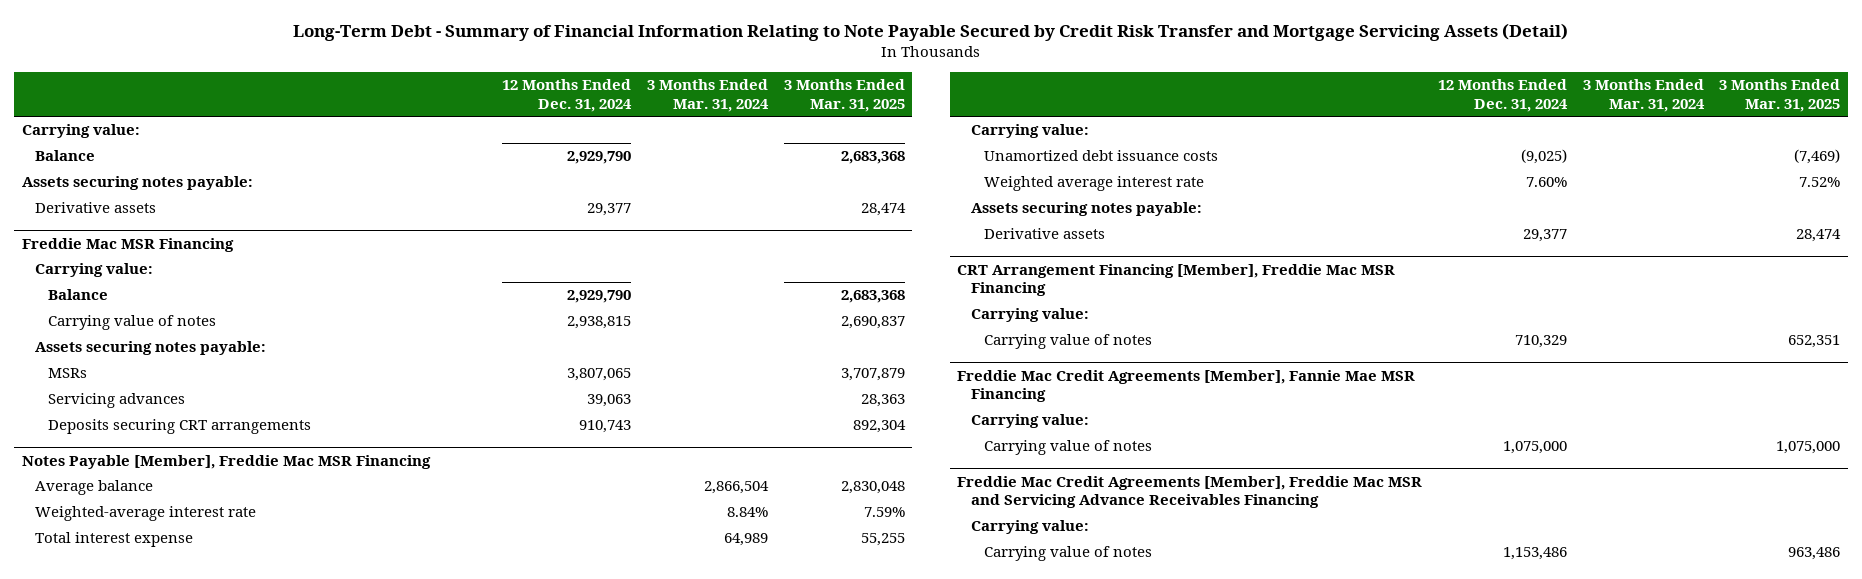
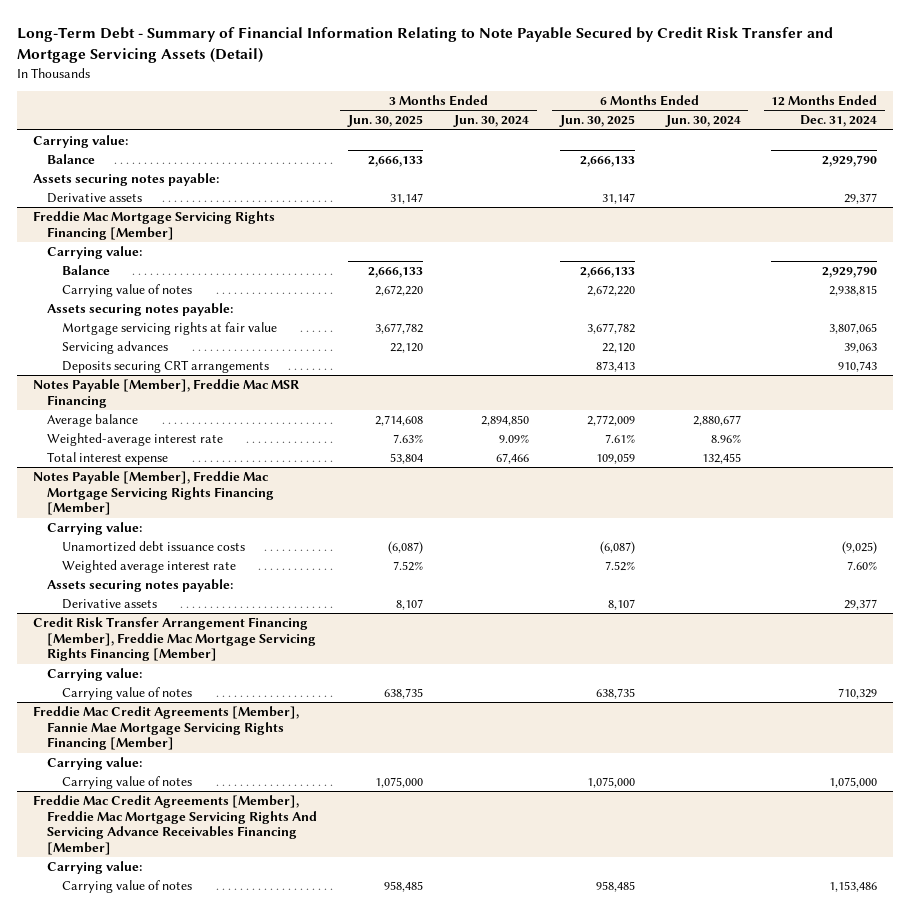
- | 12 Months Ended Dec. 31, 2024 | 3 Months Ended Mar. 31, 2024 | 3 Months Ended Mar. 31, 2025
+ | 3 Months Ended Jun. 30, 2025 | 3 Months Ended Jun. 30, 2024 | 6 Months Ended Jun. 30, 2025 | 6 Months Ended Jun. 30, 2024 | 12 Months Ended Dec. 31, 2024
- Freddie Mac MSR Financing
+ Freddie Mac Mortgage Servicing Rights Financing [Member]
- MSRs | 3,807,065 | | 3,707,879
+ Mortgage servicing rights at fair value | 3,677,782 | | 3,677,782 | | 3,807,065
+ Notes Payable [Member], Freddie Mac Mortgage Servicing Rights Financing [Member]
- CRT Arrangement Financing [Member], Freddie Mac MSR Financing
+ Credit Risk Transfer Arrangement Financing [Member], Freddie Mac Mortgage Servicing Rights Financing [Member]
- Freddie Mac Credit Agreements [Member], Fannie Mae MSR Financing
+ Freddie Mac Credit Agreements [Member], Fannie Mae Mortgage Servicing Rights Financing [Member]
- Freddie Mac Credit Agreements [Member], Freddie Mac MSR and Servicing Advance Receivables Financing
+ Freddie Mac Credit Agreements [Member], Freddie Mac Mortgage Servicing Rights And Servicing Advance Receivables Financing [Member]

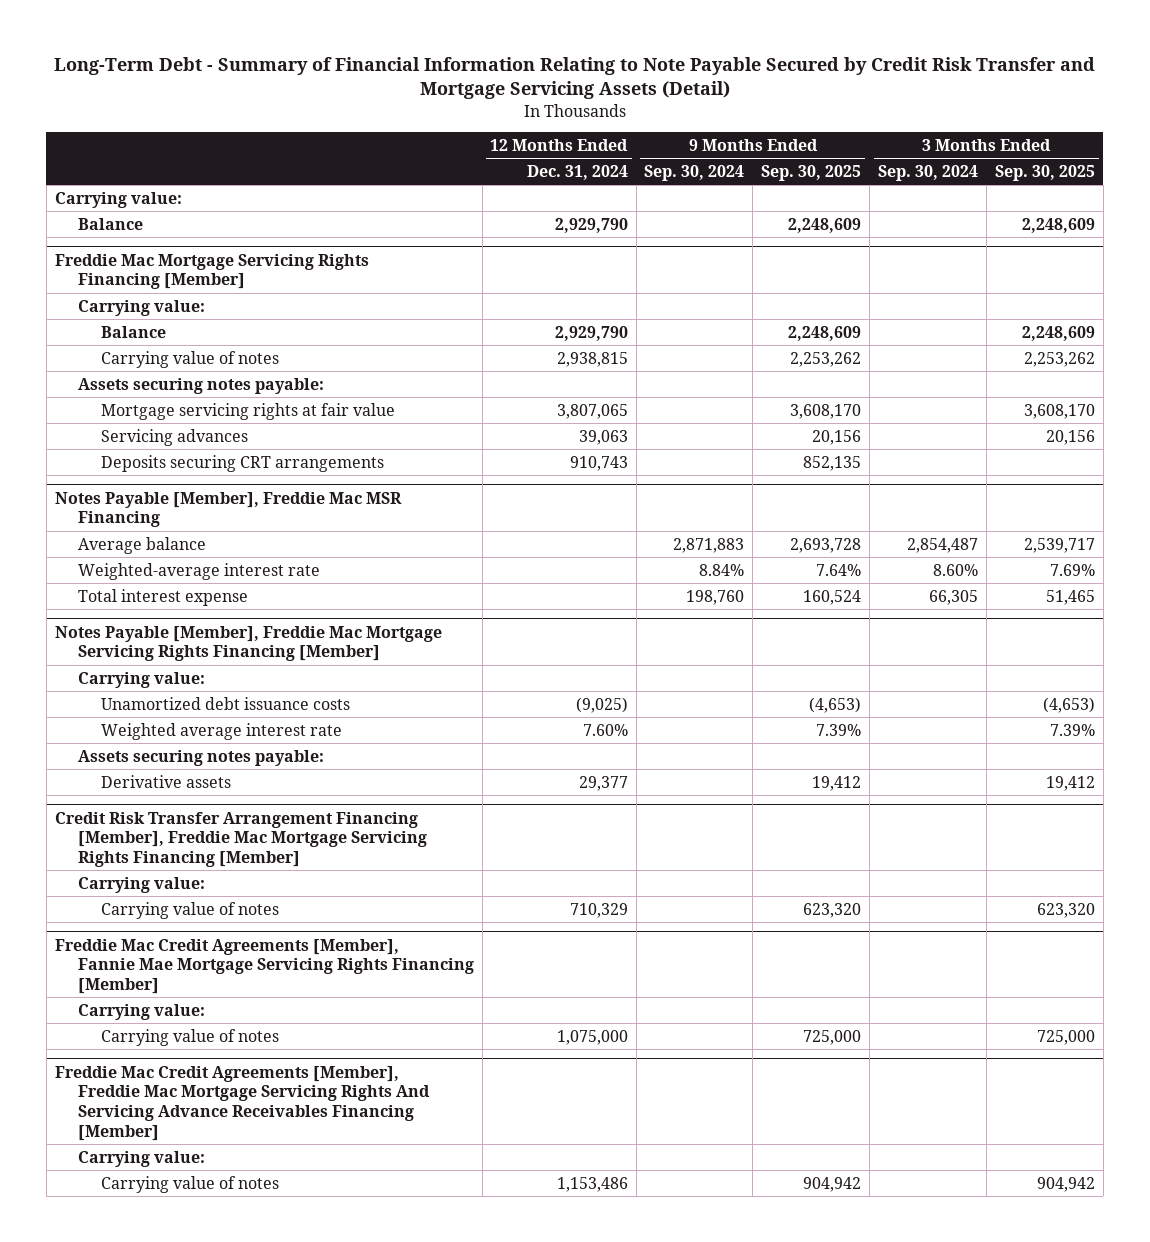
- | 3 Months Ended Jun. 30, 2025 | 3 Months Ended Jun. 30, 2024 | 6 Months Ended Jun. 30, 2025 | 6 Months Ended Jun. 30, 2024 | 12 Months Ended Dec. 31, 2024
+ | 12 Months Ended Dec. 31, 2024 | 9 Months Ended Sep. 30, 2024 | 9 Months Ended Sep. 30, 2025 | 3 Months Ended Sep. 30, 2024 | 3 Months Ended Sep. 30, 2025
- Assets securing notes payable:
- Derivative assets | 31,147 | | 31,147 | | 29,377

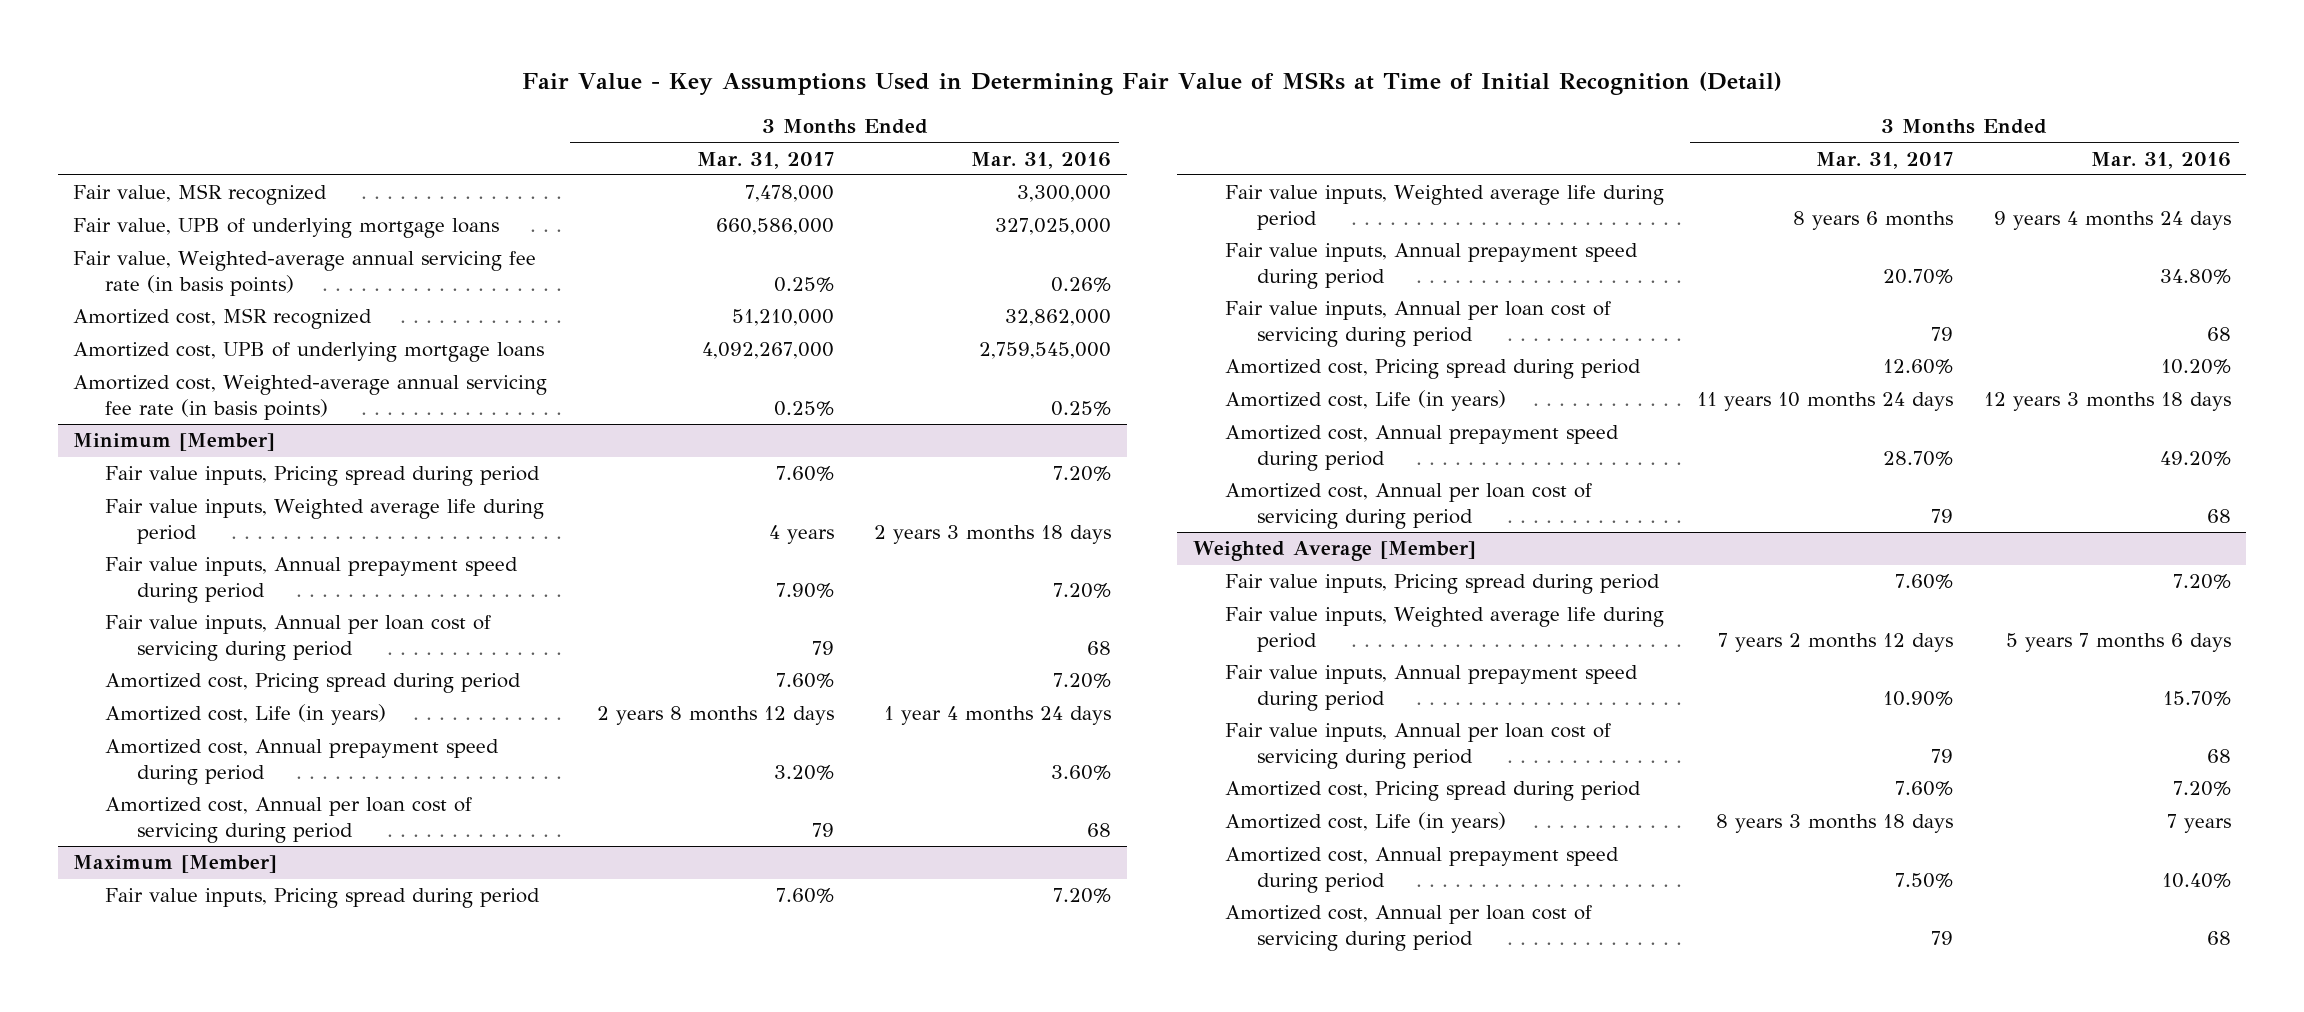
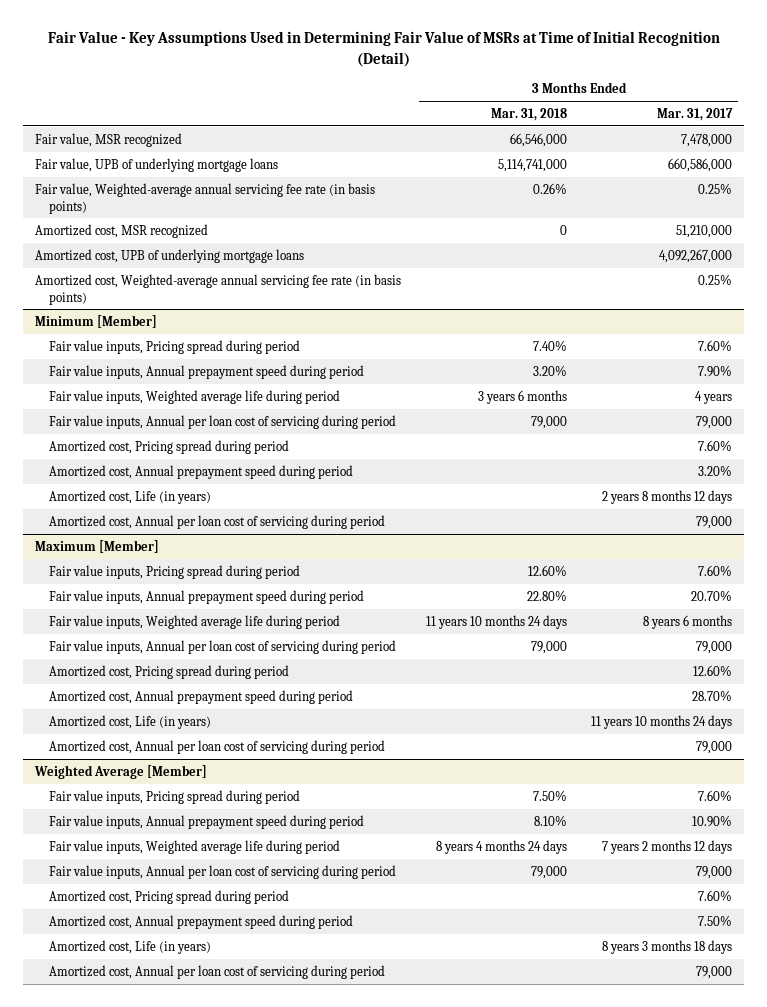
- | 3 Months Ended Mar. 31, 2017 | 3 Months Ended Mar. 31, 2016
+ | 3 Months Ended Mar. 31, 2018 | 3 Months Ended Mar. 31, 2017
@ Minimum [Member]
- Fair value inputs, Annual per loan cost of servicing during period | 79 | 68
moved down: Fair value inputs, Weighted average life during period | 3 years 6 months | 4 years
+ Fair value inputs, Annual per loan cost of servicing during period | 79,000 | 79,000
- Amortized cost, Annual per loan cost of servicing during period | 79 | 68
moved down: Amortized cost, Life (in years) | | 2 years 8 months 12 days
+ Amortized cost, Annual per loan cost of servicing during period | | 79,000
@ Maximum [Member]
- Fair value inputs, Annual per loan cost of servicing during period | 79 | 68
moved down: Fair value inputs, Weighted average life during period | 11 years 10 months 24 days | 8 years 6 months
+ Fair value inputs, Annual per loan cost of servicing during period | 79,000 | 79,000
- Amortized cost, Annual per loan cost of servicing during period | 79 | 68
moved down: Amortized cost, Life (in years) | | 11 years 10 months 24 days
+ Amortized cost, Annual per loan cost of servicing during period | | 79,000
@ Weighted Average [Member]
- Fair value inputs, Annual per loan cost of servicing during period | 79 | 68
moved down: Fair value inputs, Weighted average life during period | 8 years 4 months 24 days | 7 years 2 months 12 days
+ Fair value inputs, Annual per loan cost of servicing during period | 79,000 | 79,000
- Amortized cost, Annual per loan cost of servicing during period | 79 | 68
moved down: Amortized cost, Life (in years) | | 8 years 3 months 18 days
+ Amortized cost, Annual per loan cost of servicing during period | | 79,000

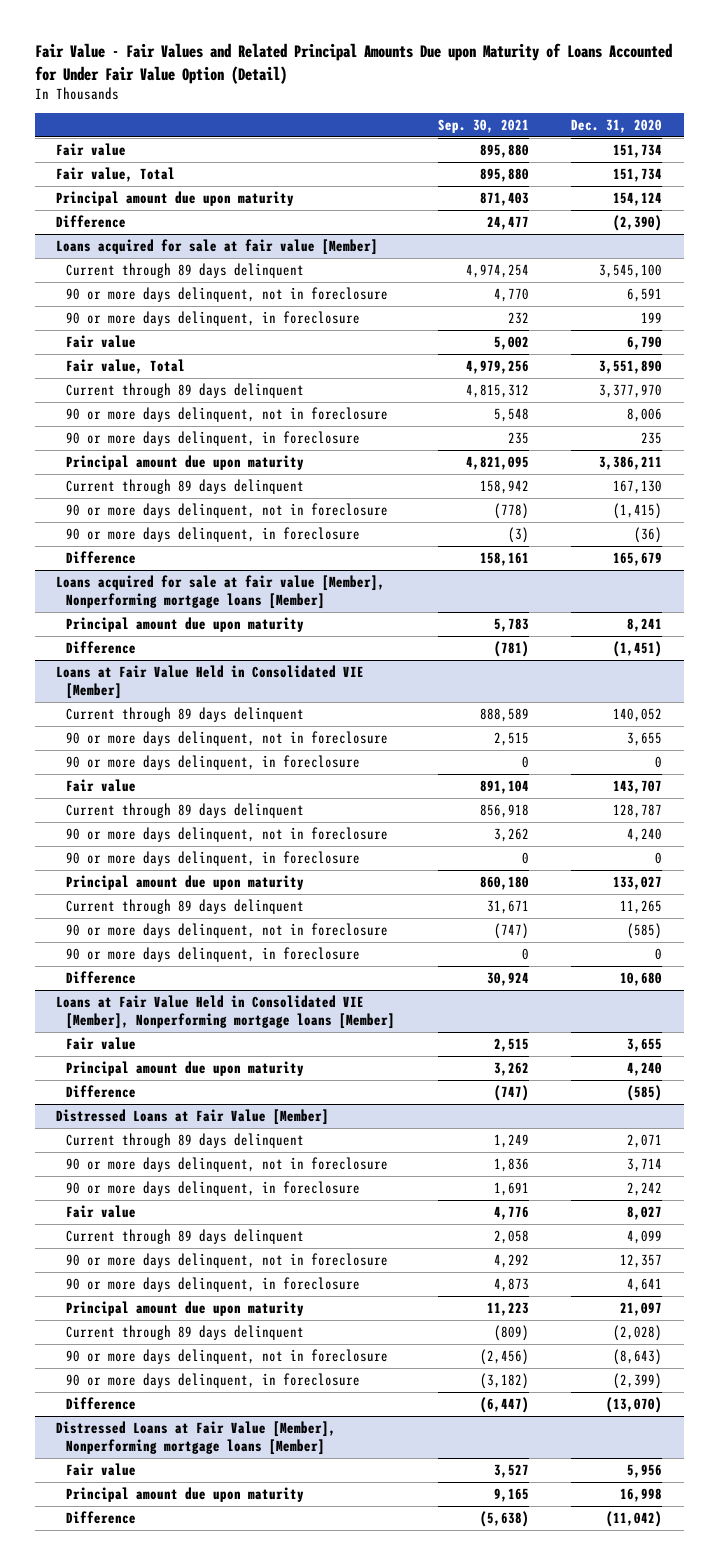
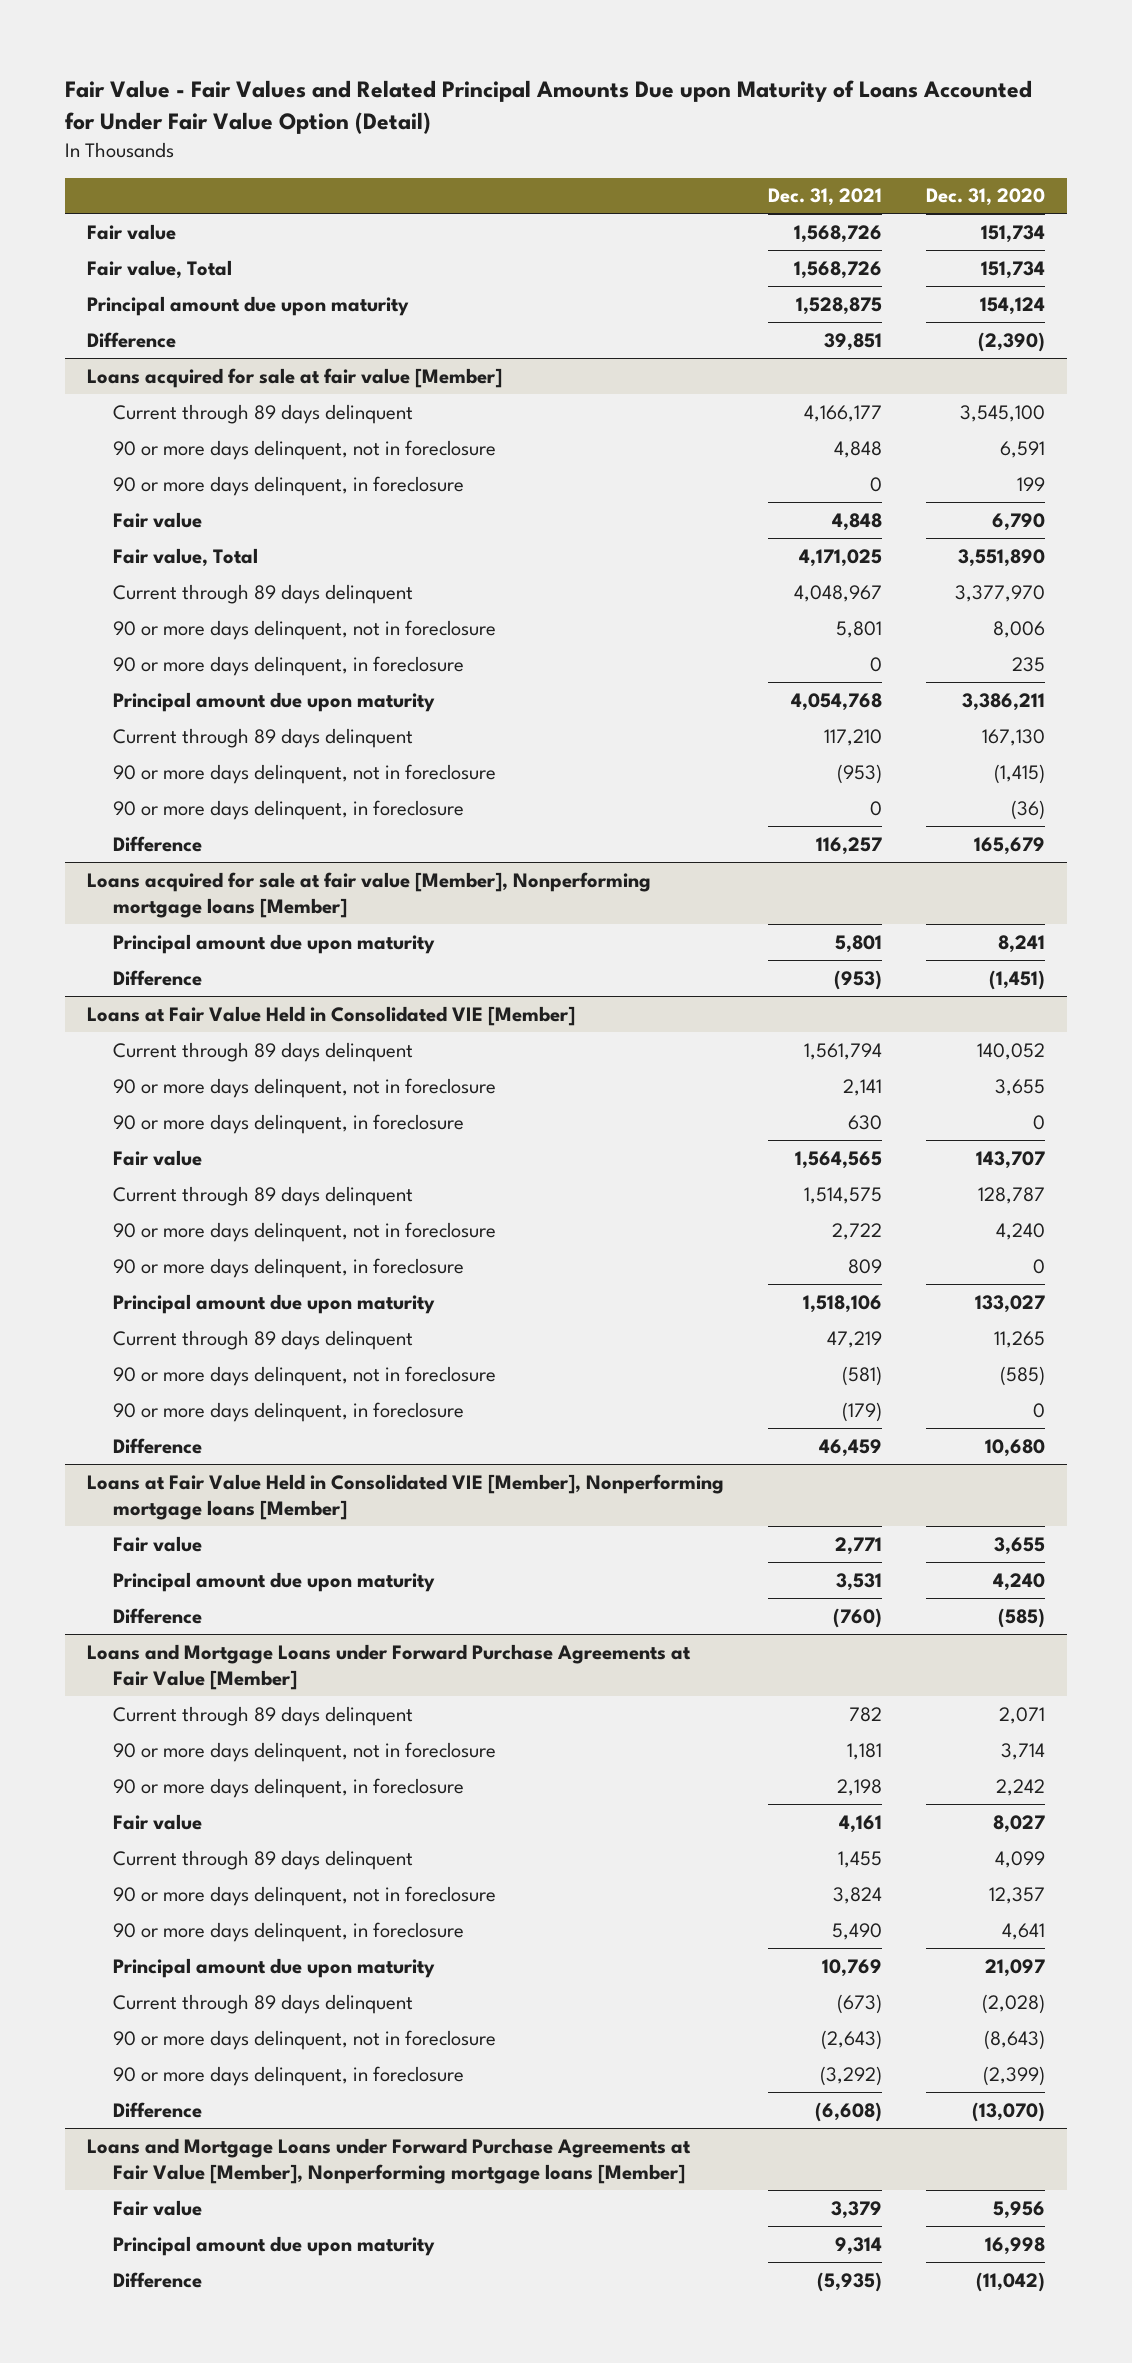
- | Sep. 30, 2021 | Dec. 31, 2020
+ | Dec. 31, 2021 | Dec. 31, 2020
- Distressed Loans at Fair Value [Member]
+ Loans and Mortgage Loans under Forward Purchase Agreements at Fair Value [Member]
- Distressed Loans at Fair Value [Member], Nonperforming mortgage loans [Member]
+ Loans and Mortgage Loans under Forward Purchase Agreements at Fair Value [Member], Nonperforming mortgage loans [Member]

